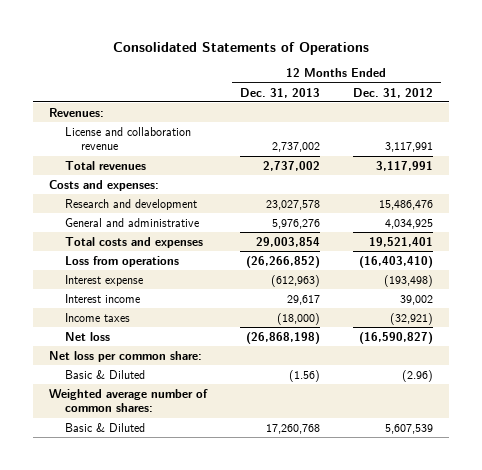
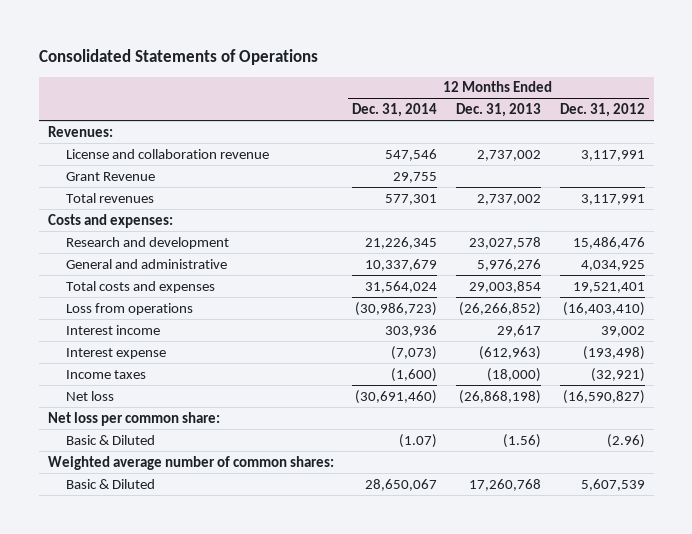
- | 12 Months Ended Dec. 31, 2013 | 12 Months Ended Dec. 31, 2012
+ | 12 Months Ended Dec. 31, 2014 | 12 Months Ended Dec. 31, 2013 | 12 Months Ended Dec. 31, 2012
+ Grant Revenue | 29,755 | |
moved down: Interest expense | (7,073) | (612,963) | (193,498)

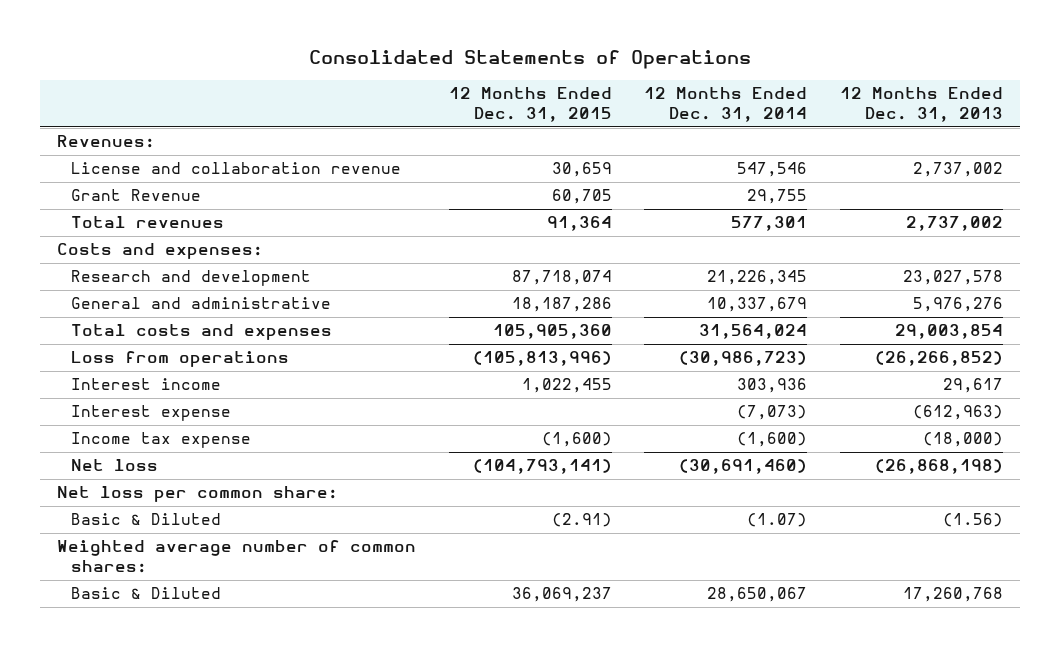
- | 12 Months Ended Dec. 31, 2014 | 12 Months Ended Dec. 31, 2013 | 12 Months Ended Dec. 31, 2012
+ | 12 Months Ended Dec. 31, 2015 | 12 Months Ended Dec. 31, 2014 | 12 Months Ended Dec. 31, 2013
- Income taxes | (1,600) | (18,000) | (32,921)
+ Income tax expense | (1,600) | (1,600) | (18,000)

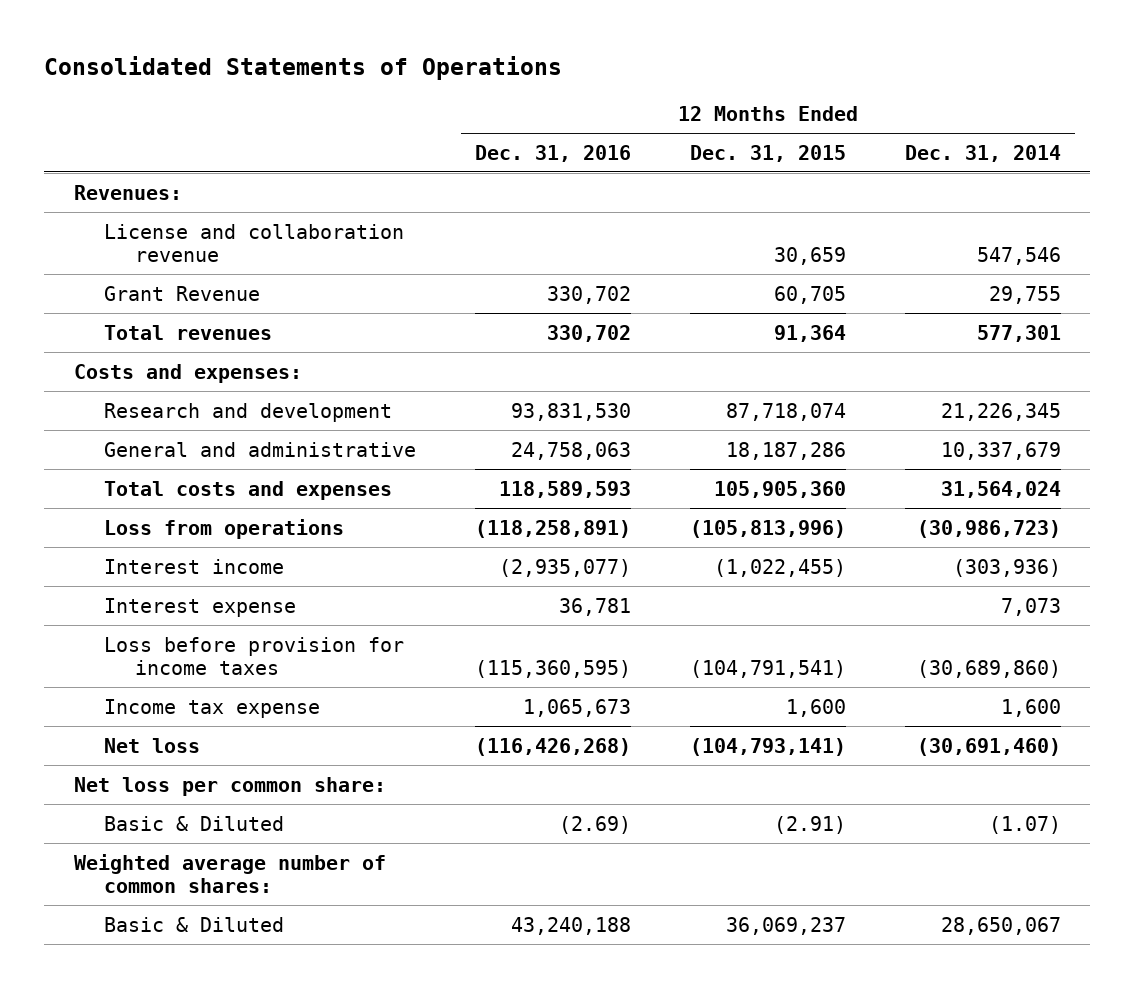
- | 12 Months Ended Dec. 31, 2015 | 12 Months Ended Dec. 31, 2014 | 12 Months Ended Dec. 31, 2013
+ | 12 Months Ended Dec. 31, 2016 | 12 Months Ended Dec. 31, 2015 | 12 Months Ended Dec. 31, 2014
- Interest income | 1,022,455 | 303,936 | 29,617
- Interest expense | | (7,073) | (612,963)
- Income tax expense | (1,600) | (1,600) | (18,000)
+ Interest income | (2,935,077) | (1,022,455) | (303,936)
+ Interest expense | 36,781 | | 7,073
+ Loss before provision for income taxes | (115,360,595) | (104,791,541) | (30,689,860)
+ Income tax expense | 1,065,673 | 1,600 | 1,600

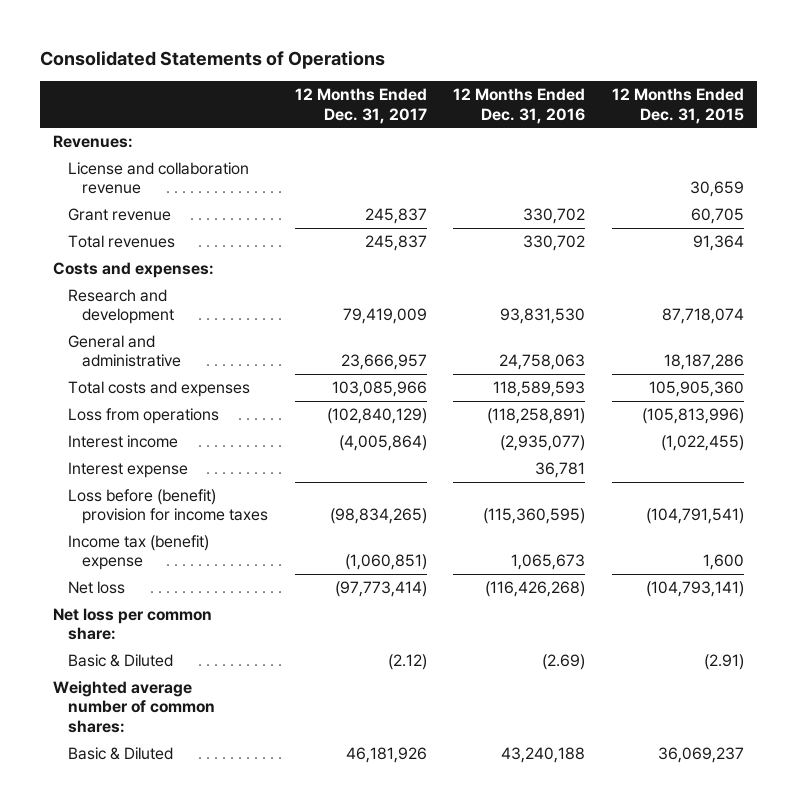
- | 12 Months Ended Dec. 31, 2016 | 12 Months Ended Dec. 31, 2015 | 12 Months Ended Dec. 31, 2014
+ | 12 Months Ended Dec. 31, 2017 | 12 Months Ended Dec. 31, 2016 | 12 Months Ended Dec. 31, 2015
- Grant Revenue | 330,702 | 60,705 | 29,755
+ Grant revenue | 245,837 | 330,702 | 60,705
- Loss before provision for income taxes | (115,360,595) | (104,791,541) | (30,689,860)
- Income tax expense | 1,065,673 | 1,600 | 1,600
+ Loss before (benefit) provision for income taxes | (98,834,265) | (115,360,595) | (104,791,541)
+ Income tax (benefit) expense | (1,060,851) | 1,065,673 | 1,600

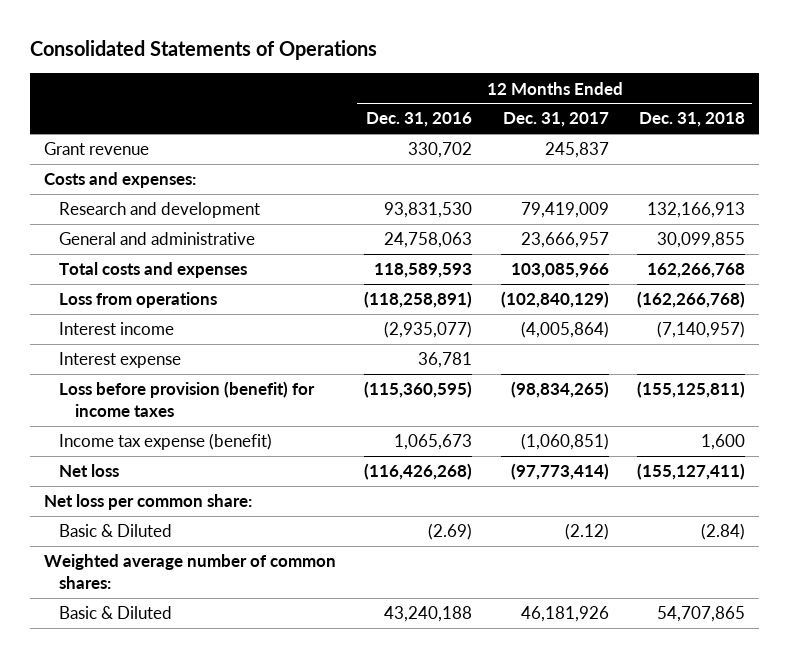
- | 12 Months Ended Dec. 31, 2017 | 12 Months Ended Dec. 31, 2016 | 12 Months Ended Dec. 31, 2015
+ | 12 Months Ended Dec. 31, 2016 | 12 Months Ended Dec. 31, 2017 | 12 Months Ended Dec. 31, 2018
- Revenues:
- License and collaboration revenue | | | 30,659
- Total revenues | 245,837 | 330,702 | 91,364
- Loss before (benefit) provision for income taxes | (98,834,265) | (115,360,595) | (104,791,541)
- Income tax (benefit) expense | (1,060,851) | 1,065,673 | 1,600
+ Loss before provision (benefit) for income taxes | (115,360,595) | (98,834,265) | (155,125,811)
+ Income tax expense (benefit) | 1,065,673 | (1,060,851) | 1,600

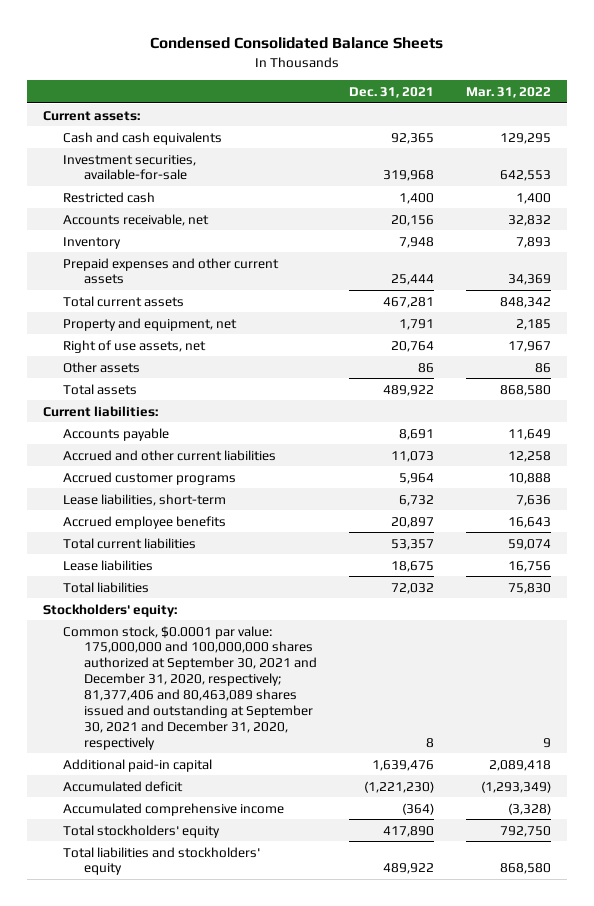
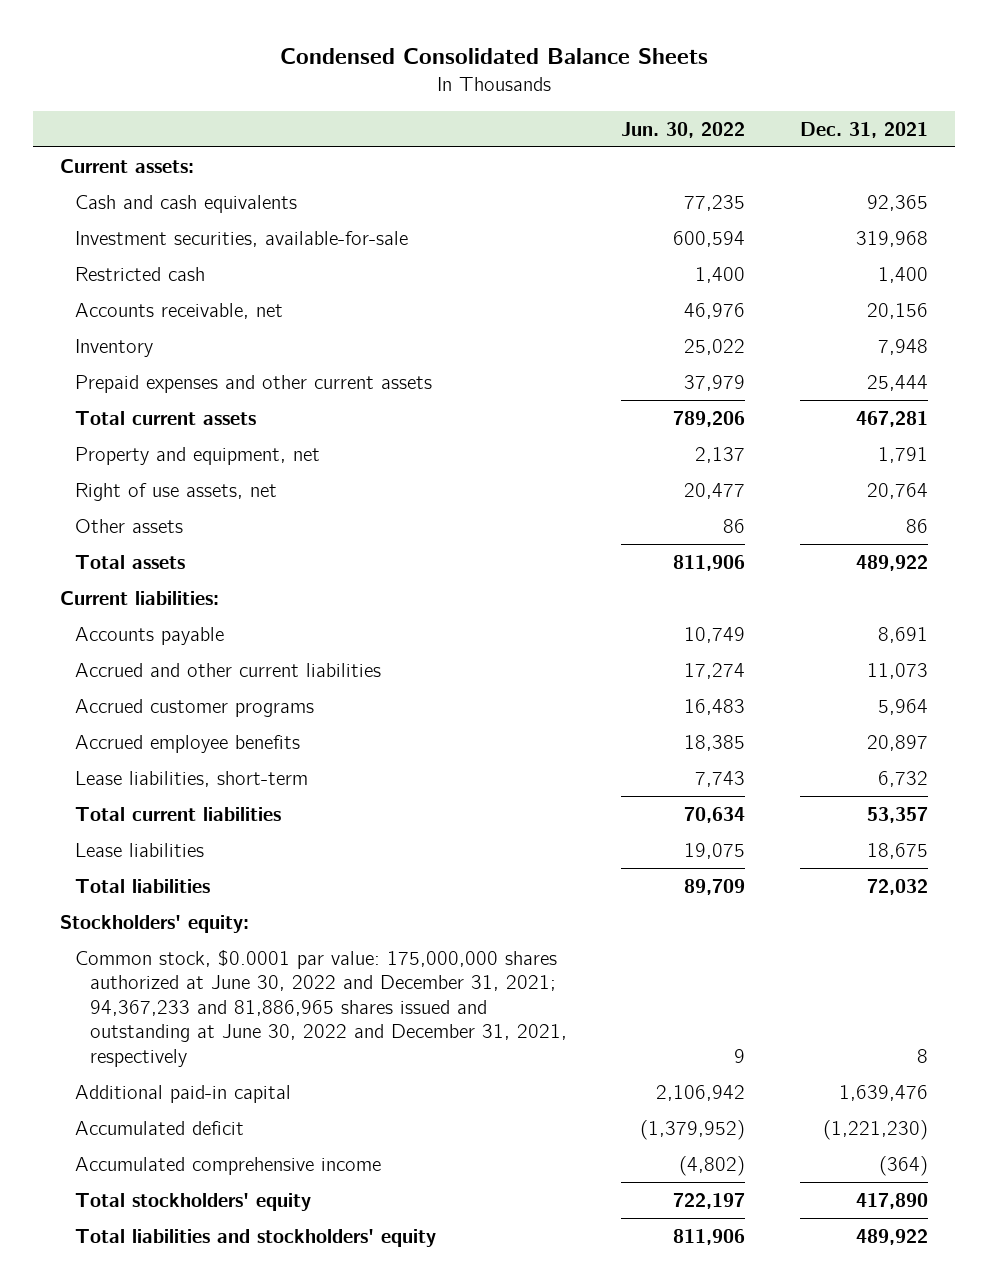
- | Dec. 31, 2021 | Mar. 31, 2022
+ | Jun. 30, 2022 | Dec. 31, 2021
moved down: Lease liabilities, short-term | 7,743 | 6,732
- Common stock, $0.0001 par value: 175,000,000 and 100,000,000 shares authorized at September 30, 2021 and December 31, 2020, respectively; 81,377,406 and 80,463,089 shares issued and outstanding at September 30, 2021 and December 31, 2020, respectively | 8 | 9
+ Common stock, $0.0001 par value: 175,000,000 shares authorized at June 30, 2022 and December 31, 2021; 94,367,233 and 81,886,965 shares issued and outstanding at June 30, 2022 and December 31, 2021, respectively | 9 | 8

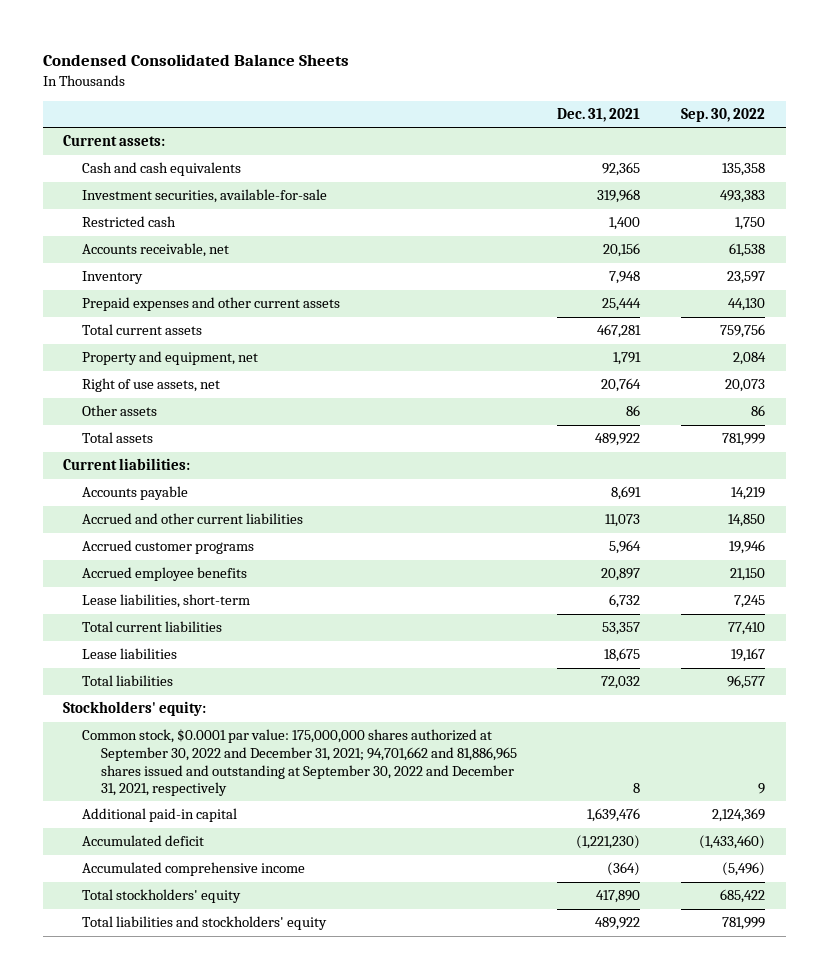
- | Jun. 30, 2022 | Dec. 31, 2021
+ | Dec. 31, 2021 | Sep. 30, 2022
- Common stock, $0.0001 par value: 175,000,000 shares authorized at June 30, 2022 and December 31, 2021; 94,367,233 and 81,886,965 shares issued and outstanding at June 30, 2022 and December 31, 2021, respectively | 9 | 8
+ Common stock, $0.0001 par value: 175,000,000 shares authorized at September 30, 2022 and December 31, 2021; 94,701,662 and 81,886,965 shares issued and outstanding at September 30, 2022 and December 31, 2021, respectively | 8 | 9

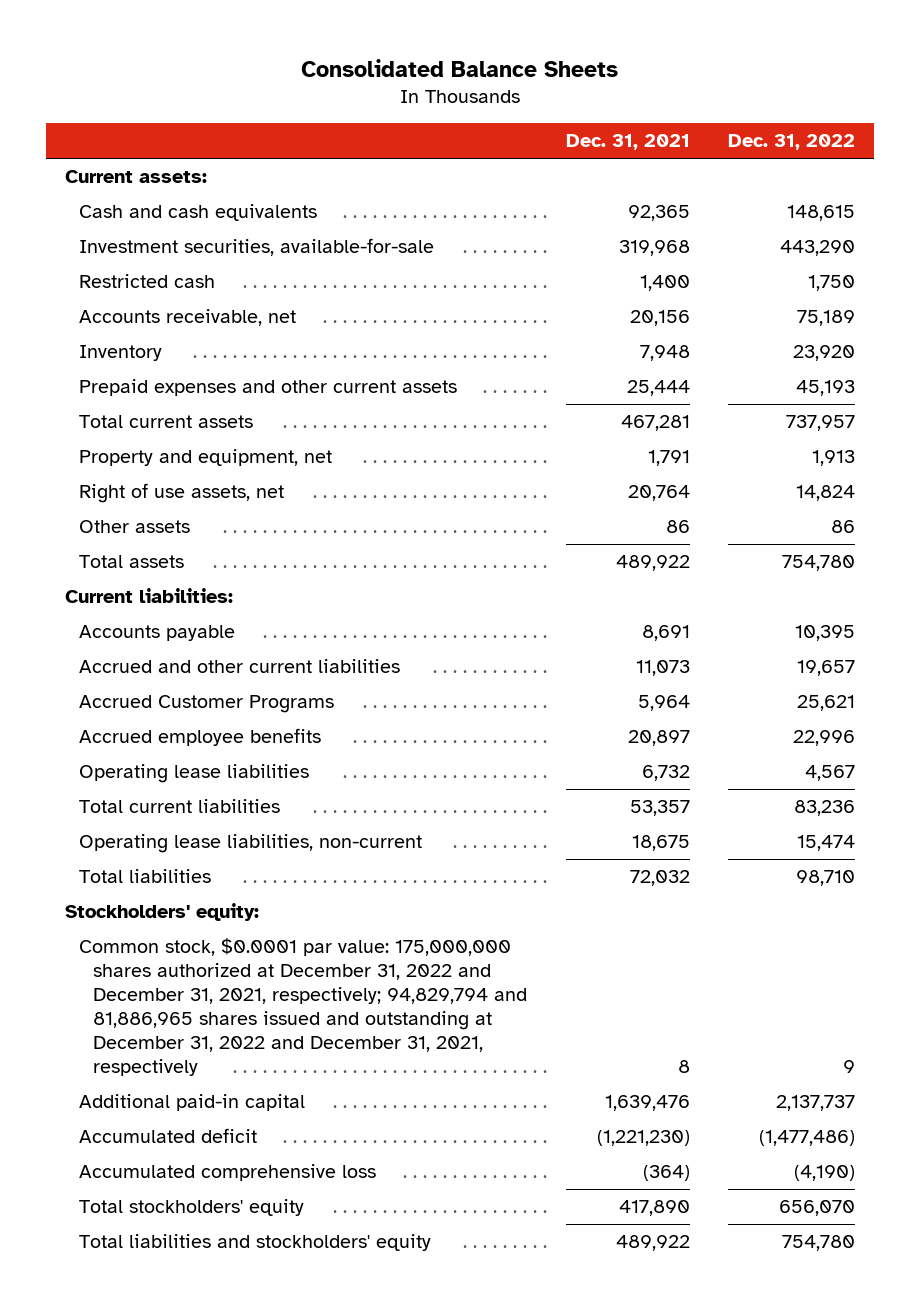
- Condensed Consolidated Balance Sheets
+ Consolidated Balance Sheets
- | Dec. 31, 2021 | Sep. 30, 2022
+ | Dec. 31, 2021 | Dec. 31, 2022
- Accrued customer programs | 5,964 | 19,946
+ Accrued Customer Programs | 5,964 | 25,621
- Lease liabilities, short-term | 6,732 | 7,245
+ Operating lease liabilities | 6,732 | 4,567
- Lease liabilities | 18,675 | 19,167
+ Operating lease liabilities, non-current | 18,675 | 15,474
- Common stock, $0.0001 par value: 175,000,000 shares authorized at September 30, 2022 and December 31, 2021; 94,701,662 and 81,886,965 shares issued and outstanding at September 30, 2022 and December 31, 2021, respectively | 8 | 9
+ Common stock, $0.0001 par value: 175,000,000 shares authorized at December 31, 2022 and December 31, 2021, respectively; 94,829,794 and 81,886,965 shares issued and outstanding at December 31, 2022 and December 31, 2021, respectively | 8 | 9
- Accumulated comprehensive income | (364) | (5,496)
+ Accumulated comprehensive loss | (364) | (4,190)

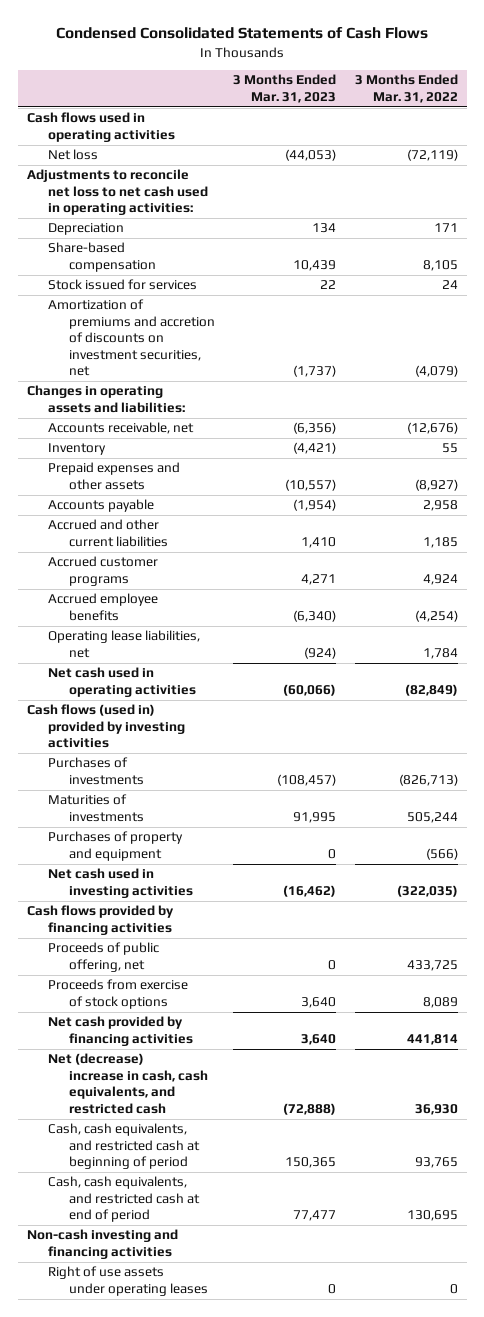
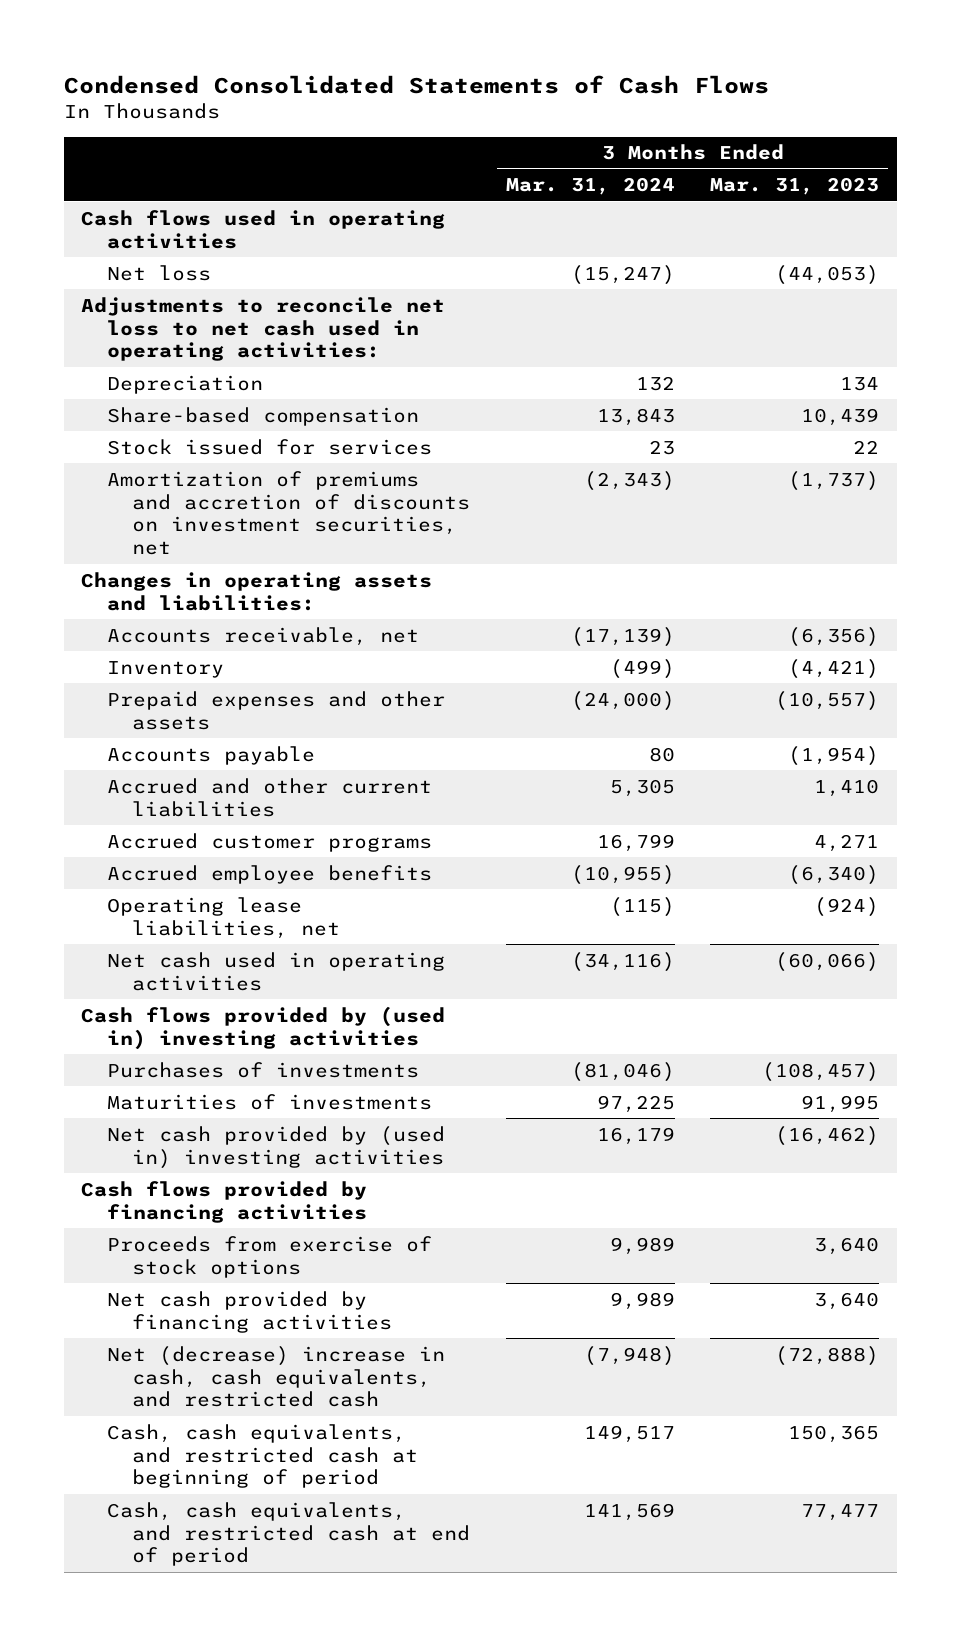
- | 3 Months Ended Mar. 31, 2023 | 3 Months Ended Mar. 31, 2022
+ | 3 Months Ended Mar. 31, 2024 | 3 Months Ended Mar. 31, 2023
- Cash flows (used in) provided by investing activities
+ Cash flows provided by (used in) investing activities
- Purchases of property and equipment | 0 | (566)
- Net cash used in investing activities | (16,462) | (322,035)
+ Net cash provided by (used in) investing activities | 16,179 | (16,462)
- Proceeds of public offering, net | 0 | 433,725
- Non-cash investing and financing activities
- Right of use assets under operating leases | 0 | 0

